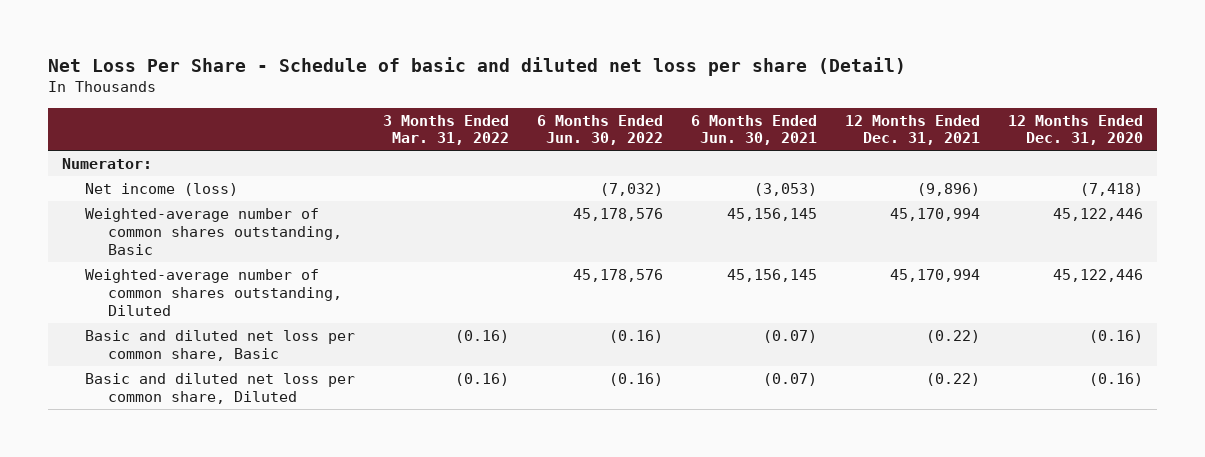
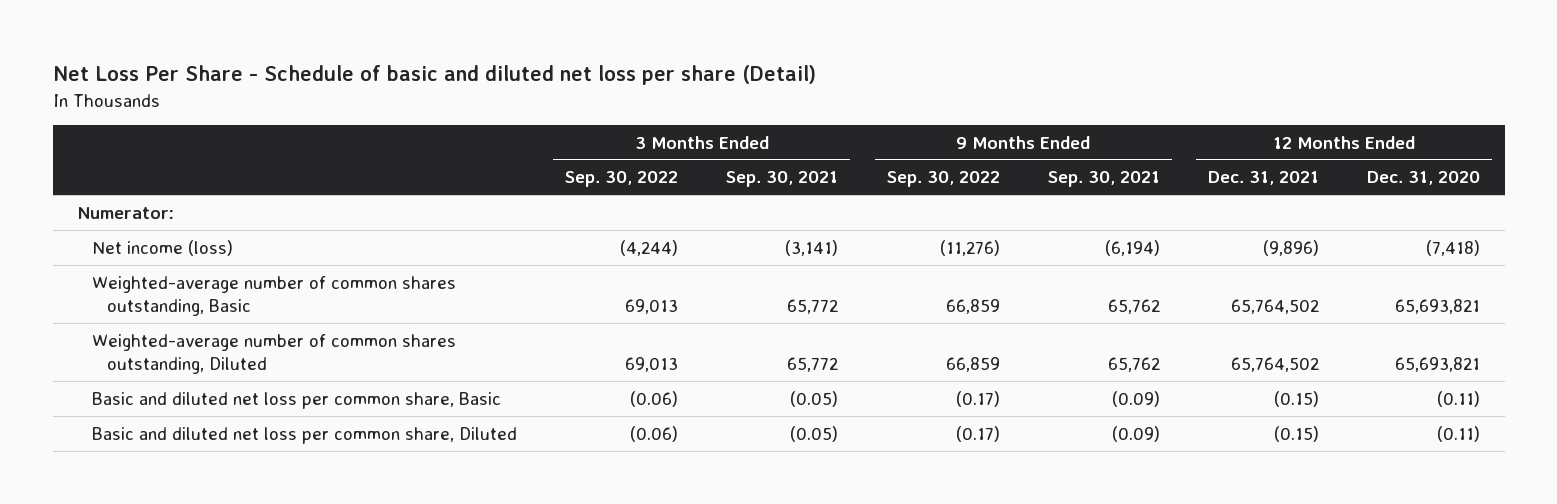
- | 3 Months Ended Mar. 31, 2022 | 6 Months Ended Jun. 30, 2022 | 6 Months Ended Jun. 30, 2021 | 12 Months Ended Dec. 31, 2021 | 12 Months Ended Dec. 31, 2020
+ | 3 Months Ended Sep. 30, 2022 | 3 Months Ended Sep. 30, 2021 | 9 Months Ended Sep. 30, 2022 | 9 Months Ended Sep. 30, 2021 | 12 Months Ended Dec. 31, 2021 | 12 Months Ended Dec. 31, 2020
- Weighted-average number of common shares outstanding, Basic | | 45,178,576 | 45,156,145 | 45,170,994 | 45,122,446
- Weighted-average number of common shares outstanding, Diluted | | 45,178,576 | 45,156,145 | 45,170,994 | 45,122,446
- Basic and diluted net loss per common share, Basic | (0.16) | (0.16) | (0.07) | (0.22) | (0.16)
- Basic and diluted net loss per common share, Diluted | (0.16) | (0.16) | (0.07) | (0.22) | (0.16)
+ Weighted-average number of common shares outstanding, Basic | 69,013 | 65,772 | 66,859 | 65,762 | 65,764,502 | 65,693,821
+ Weighted-average number of common shares outstanding, Diluted | 69,013 | 65,772 | 66,859 | 65,762 | 65,764,502 | 65,693,821
+ Basic and diluted net loss per common share, Basic | (0.06) | (0.05) | (0.17) | (0.09) | (0.15) | (0.11)
+ Basic and diluted net loss per common share, Diluted | (0.06) | (0.05) | (0.17) | (0.09) | (0.15) | (0.11)

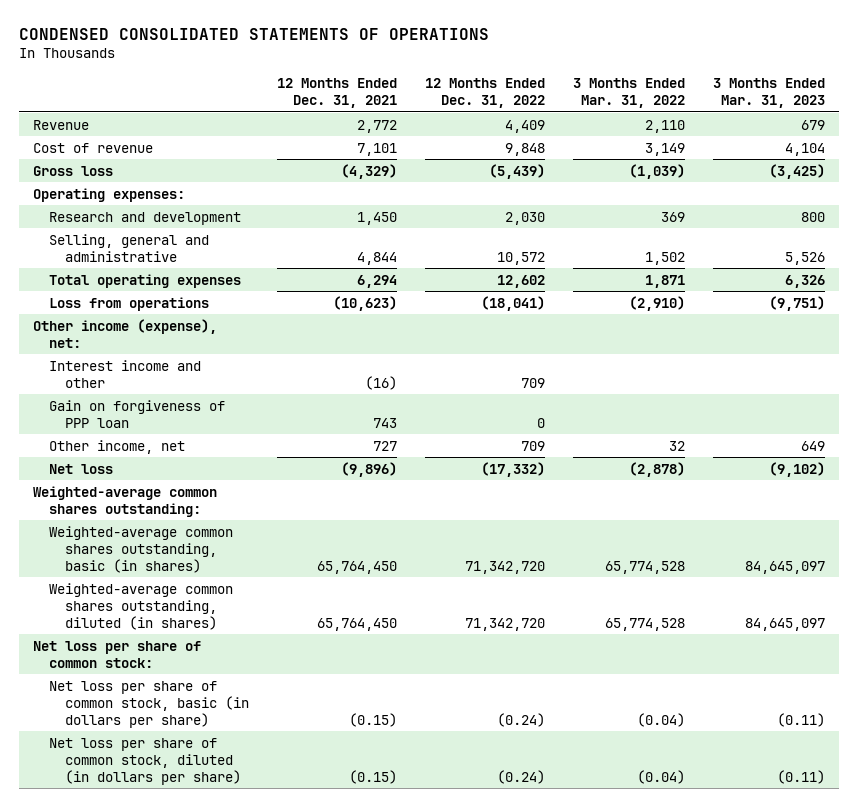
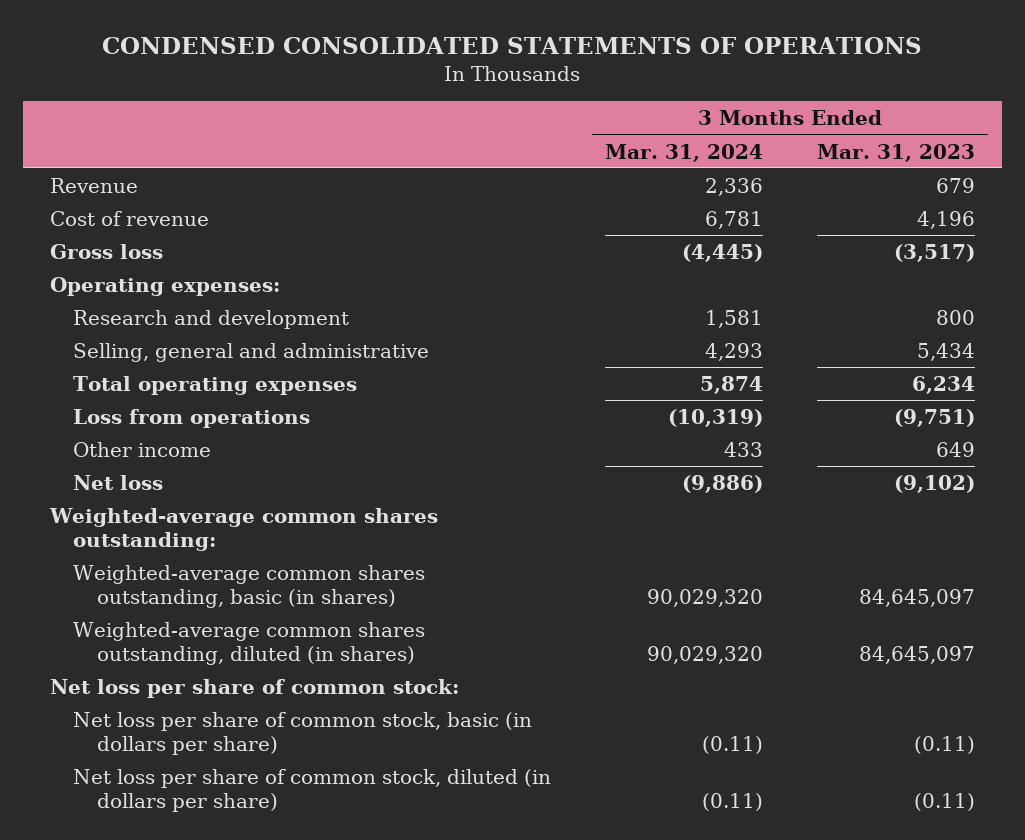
- | 12 Months Ended Dec. 31, 2021 | 12 Months Ended Dec. 31, 2022 | 3 Months Ended Mar. 31, 2022 | 3 Months Ended Mar. 31, 2023
+ | 3 Months Ended Mar. 31, 2024 | 3 Months Ended Mar. 31, 2023
- Cost of revenue | 7,101 | 9,848 | 3,149 | 4,104
- Gross loss | (4,329) | (5,439) | (1,039) | (3,425)
+ Cost of revenue | 6,781 | 4,196
+ Gross loss | (4,445) | (3,517)
- Selling, general and administrative | 4,844 | 10,572 | 1,502 | 5,526
- Total operating expenses | 6,294 | 12,602 | 1,871 | 6,326
+ Selling, general and administrative | 4,293 | 5,434
+ Total operating expenses | 5,874 | 6,234
- Other income (expense), net:
- Interest income and other | (16) | 709 | |
- Gain on forgiveness of PPP loan | 743 | 0 | |
- Other income, net | 727 | 709 | 32 | 649
+ Other income | 433 | 649

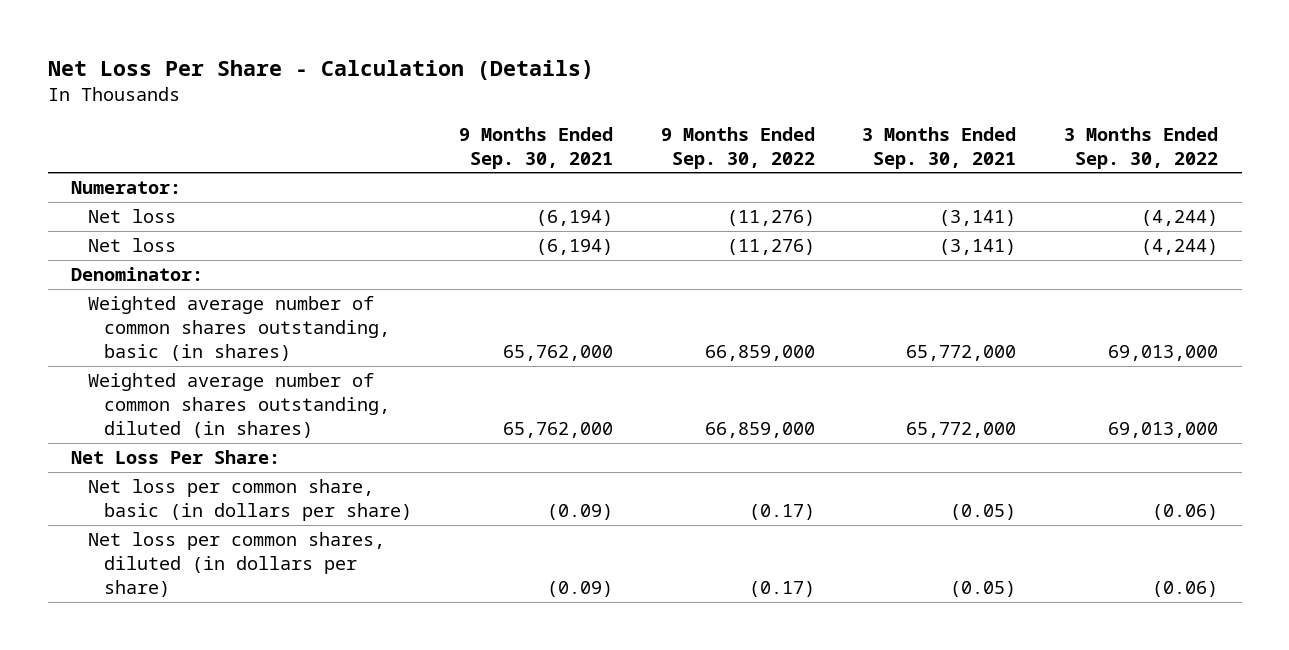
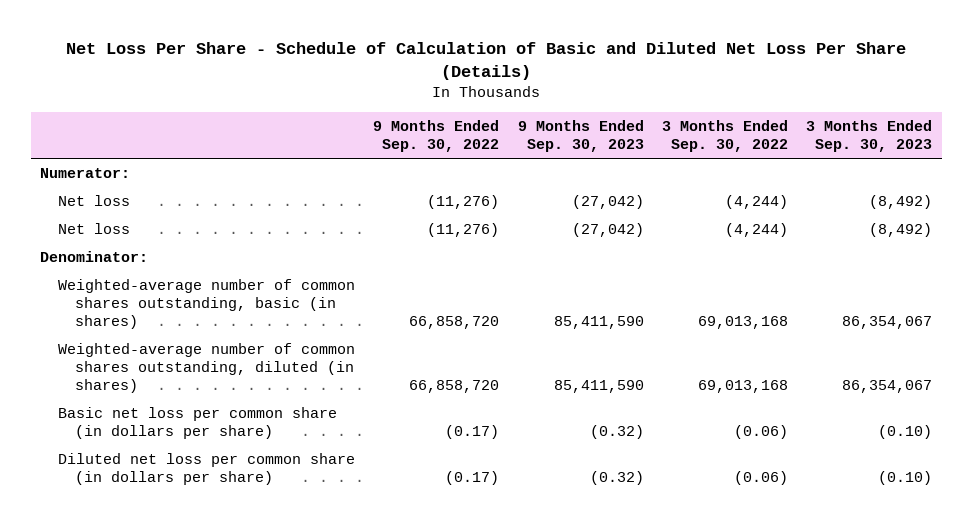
- Net Loss Per Share - Calculation (Details)
+ Net Loss Per Share - Schedule of Calculation of Basic and Diluted Net Loss Per Share (Details)
- | 9 Months Ended Sep. 30, 2021 | 9 Months Ended Sep. 30, 2022 | 3 Months Ended Sep. 30, 2021 | 3 Months Ended Sep. 30, 2022
+ | 9 Months Ended Sep. 30, 2022 | 9 Months Ended Sep. 30, 2023 | 3 Months Ended Sep. 30, 2022 | 3 Months Ended Sep. 30, 2023
- Weighted average number of common shares outstanding, basic (in shares) | 65,762,000 | 66,859,000 | 65,772,000 | 69,013,000
- Weighted average number of common shares outstanding, diluted (in shares) | 65,762,000 | 66,859,000 | 65,772,000 | 69,013,000
- Net Loss Per Share:
- Net loss per common share, basic (in dollars per share) | (0.09) | (0.17) | (0.05) | (0.06)
- Net loss per common shares, diluted (in dollars per share) | (0.09) | (0.17) | (0.05) | (0.06)
+ Weighted-average number of common shares outstanding, basic (in shares) | 66,858,720 | 85,411,590 | 69,013,168 | 86,354,067
+ Weighted-average number of common shares outstanding, diluted (in shares) | 66,858,720 | 85,411,590 | 69,013,168 | 86,354,067
+ Basic net loss per common share (in dollars per share) | (0.17) | (0.32) | (0.06) | (0.10)
+ Diluted net loss per common share (in dollars per share) | (0.17) | (0.32) | (0.06) | (0.10)

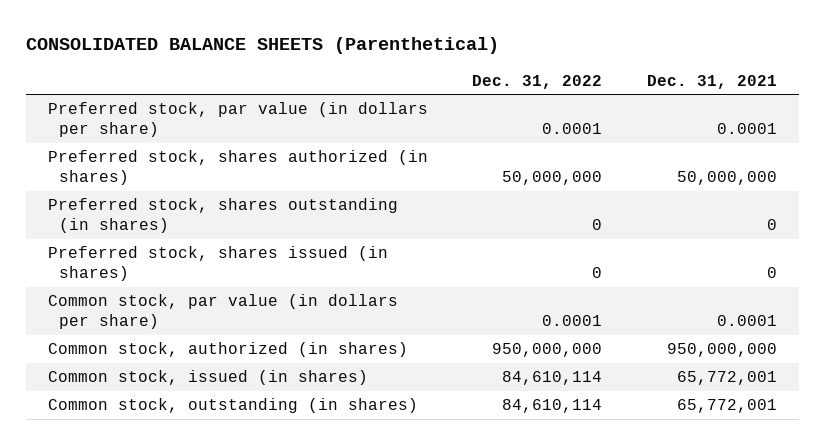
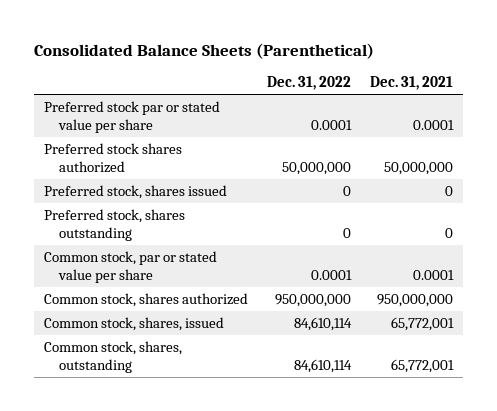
- CONSOLIDATED BALANCE SHEETS (Parenthetical)
+ Consolidated Balance Sheets (Parenthetical)
- Preferred stock, par value (in dollars per share) | 0.0001 | 0.0001
- Preferred stock, shares authorized (in shares) | 50,000,000 | 50,000,000
- Preferred stock, shares outstanding (in shares) | 0 | 0
- Preferred stock, shares issued (in shares) | 0 | 0
- Common stock, par value (in dollars per share) | 0.0001 | 0.0001
- Common stock, authorized (in shares) | 950,000,000 | 950,000,000
- Common stock, issued (in shares) | 84,610,114 | 65,772,001
- Common stock, outstanding (in shares) | 84,610,114 | 65,772,001
+ Preferred stock par or stated value per share | 0.0001 | 0.0001
+ Preferred stock shares authorized | 50,000,000 | 50,000,000
+ Preferred stock, shares issued | 0 | 0
+ Preferred stock, shares outstanding | 0 | 0
+ Common stock, par or stated value per share | 0.0001 | 0.0001
+ Common stock, shares authorized | 950,000,000 | 950,000,000
+ Common stock, shares, issued | 84,610,114 | 65,772,001
+ Common stock, shares, outstanding | 84,610,114 | 65,772,001

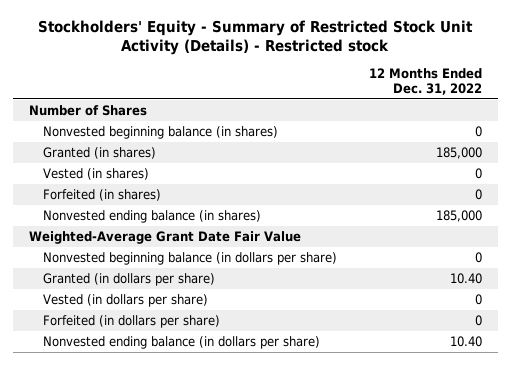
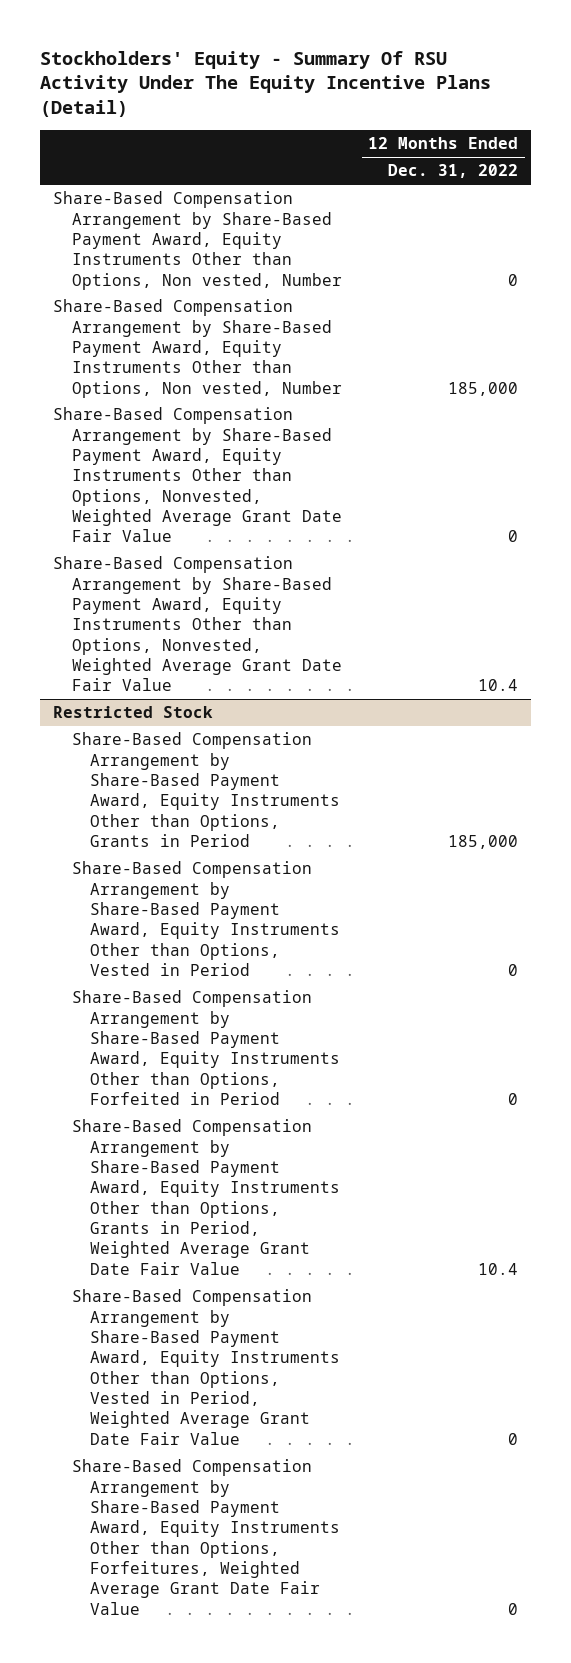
- Stockholders' Equity - Summary of Restricted Stock Unit Activity (Details) - Restricted stock
+ Stockholders' Equity - Summary Of RSU Activity Under The Equity Incentive Plans (Detail)
- Number of Shares
- Nonvested beginning balance (in shares) | 0
- Granted (in shares) | 185,000
- Vested (in shares) | 0
- Forfeited (in shares) | 0
- Nonvested ending balance (in shares) | 185,000
- Weighted-Average Grant Date Fair Value
- Nonvested beginning balance (in dollars per share) | 0
- Granted (in dollars per share) | 10.40
- Vested (in dollars per share) | 0
- Forfeited (in dollars per share) | 0
- Nonvested ending balance (in dollars per share) | 10.40
+ Share-Based Compensation Arrangement by Share-Based Payment Award, Equity Instruments Other than Options, Non vested, Number | 0
+ Share-Based Compensation Arrangement by Share-Based Payment Award, Equity Instruments Other than Options, Non vested, Number | 185,000
+ Share-Based Compensation Arrangement by Share-Based Payment Award, Equity Instruments Other than Options, Nonvested, Weighted Average Grant Date Fair Value | 0
+ Share-Based Compensation Arrangement by Share-Based Payment Award, Equity Instruments Other than Options, Nonvested, Weighted Average Grant Date Fair Value | 10.4
+ Restricted Stock
+ Share-Based Compensation Arrangement by Share-Based Payment Award, Equity Instruments Other than Options, Grants in Period | 185,000
+ Share-Based Compensation Arrangement by Share-Based Payment Award, Equity Instruments Other than Options, Vested in Period | 0
+ Share-Based Compensation Arrangement by Share-Based Payment Award, Equity Instruments Other than Options, Forfeited in Period | 0
+ Share-Based Compensation Arrangement by Share-Based Payment Award, Equity Instruments Other than Options, Grants in Period, Weighted Average Grant Date Fair Value | 10.4
+ Share-Based Compensation Arrangement by Share-Based Payment Award, Equity Instruments Other than Options, Vested in Period, Weighted Average Grant Date Fair Value | 0
+ Share-Based Compensation Arrangement by Share-Based Payment Award, Equity Instruments Other than Options, Forfeitures, Weighted Average Grant Date Fair Value | 0

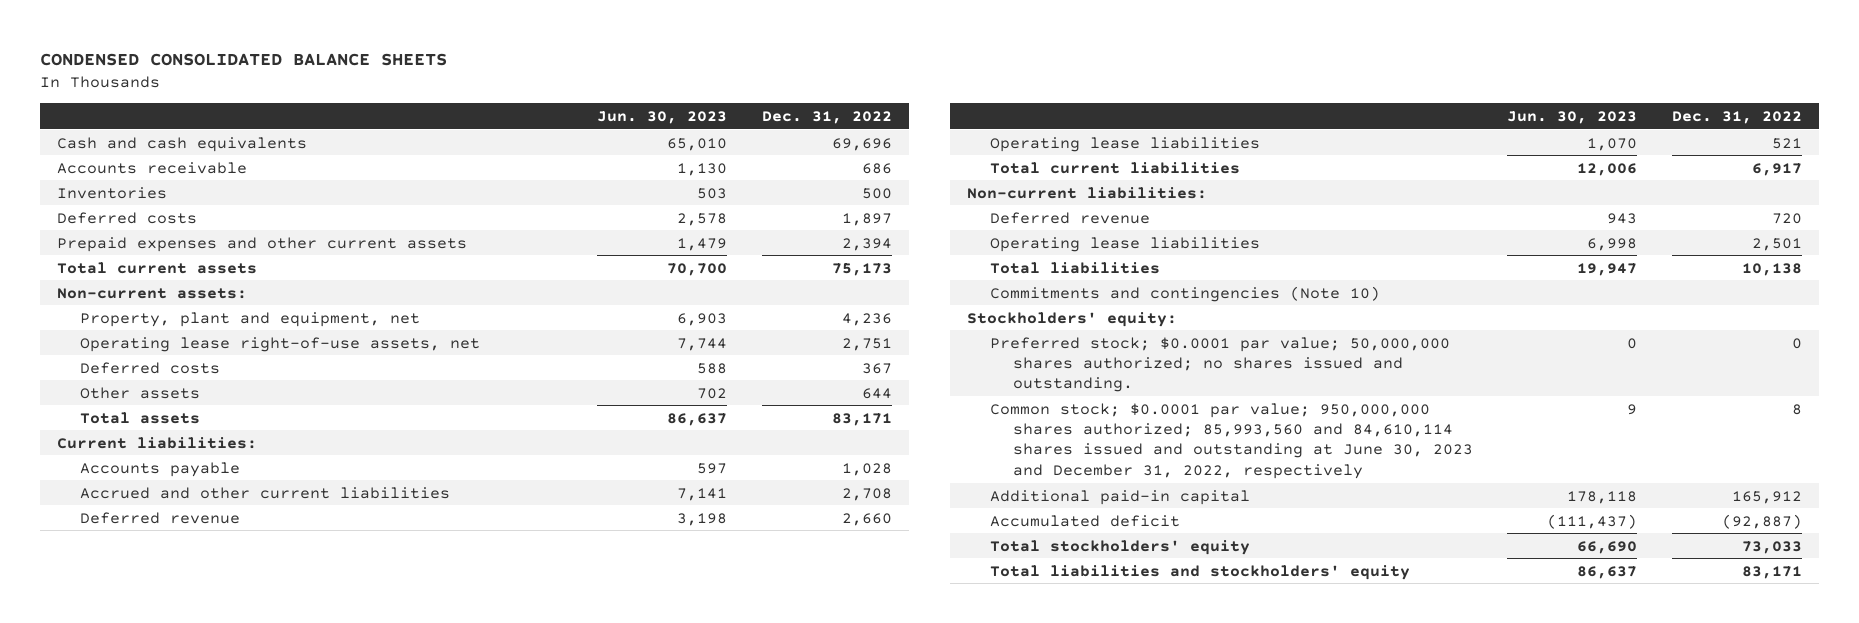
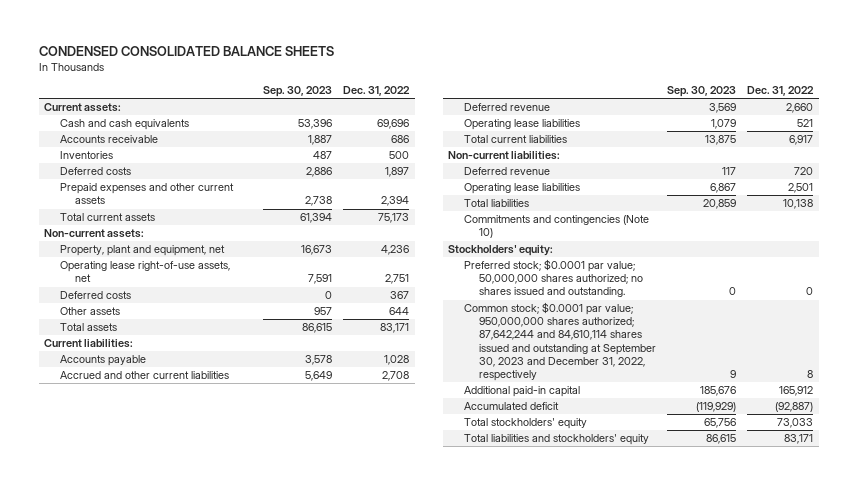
- | Jun. 30, 2023 | Dec. 31, 2022
+ | Sep. 30, 2023 | Dec. 31, 2022
+ Current assets:
- Common stock; $0.0001 par value; 950,000,000 shares authorized; 85,993,560 and 84,610,114 shares issued and outstanding at June 30, 2023 and December 31, 2022, respectively | 9 | 8
+ Common stock; $0.0001 par value; 950,000,000 shares authorized; 87,642,244 and 84,610,114 shares issued and outstanding at September 30, 2023 and December 31, 2022, respectively | 9 | 8

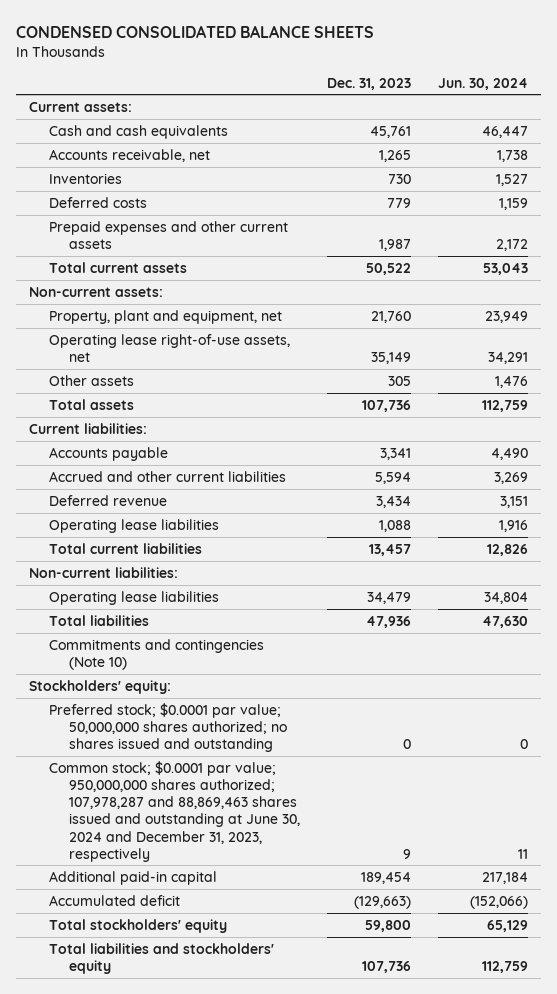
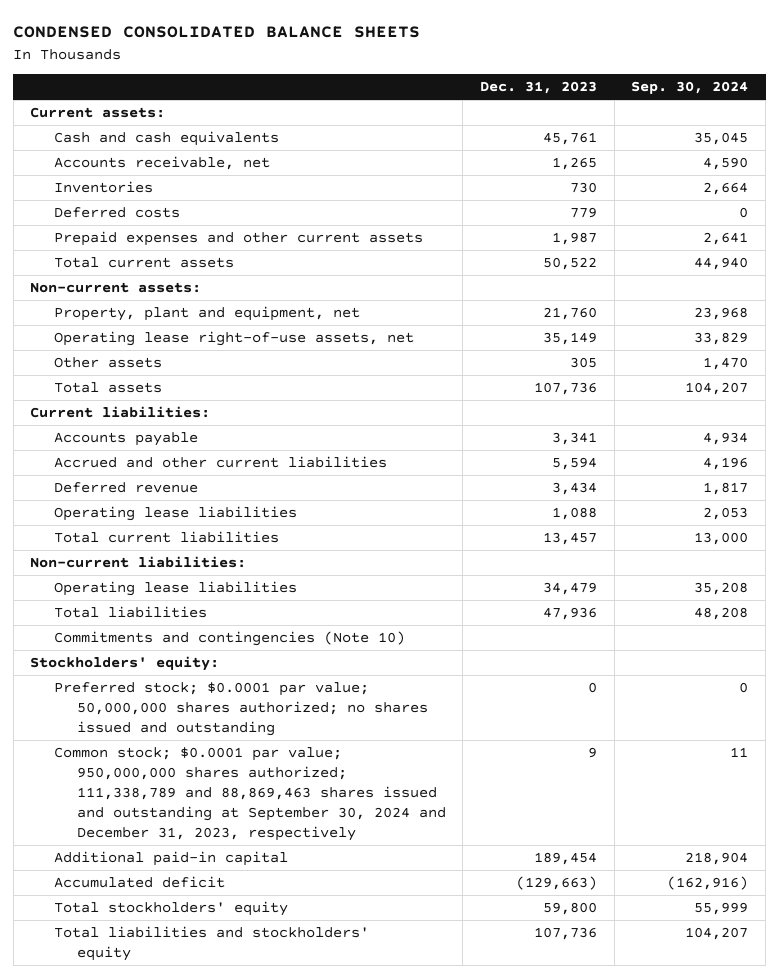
- | Dec. 31, 2023 | Jun. 30, 2024
+ | Dec. 31, 2023 | Sep. 30, 2024
- Common stock; $0.0001 par value; 950,000,000 shares authorized; 107,978,287 and 88,869,463 shares issued and outstanding at June 30, 2024 and December 31, 2023, respectively | 9 | 11
+ Common stock; $0.0001 par value; 950,000,000 shares authorized; 111,338,789 and 88,869,463 shares issued and outstanding at September 30, 2024 and December 31, 2023, respectively | 9 | 11

